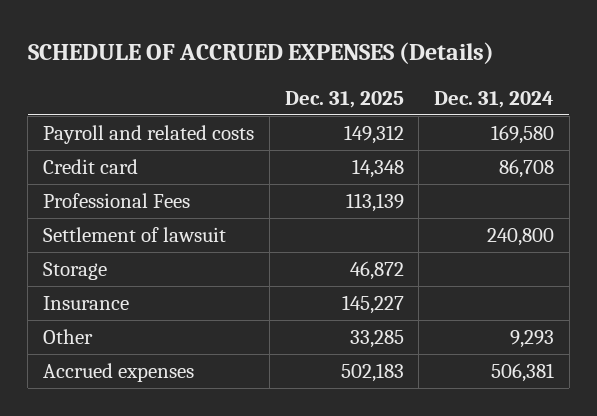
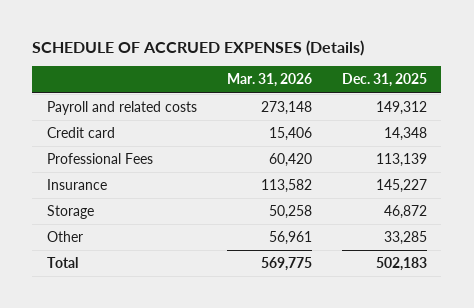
- | Dec. 31, 2025 | Dec. 31, 2024
+ | Mar. 31, 2026 | Dec. 31, 2025
- Settlement of lawsuit | | 240,800
moved down: Storage | 50,258 | 46,872
- Accrued expenses | 502,183 | 506,381
+ Total | 569,775 | 502,183

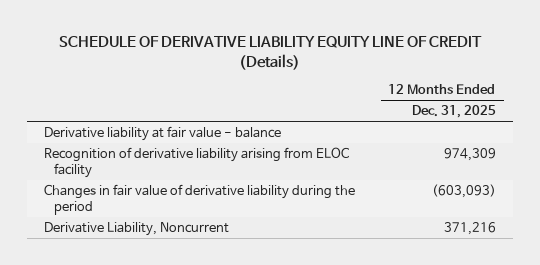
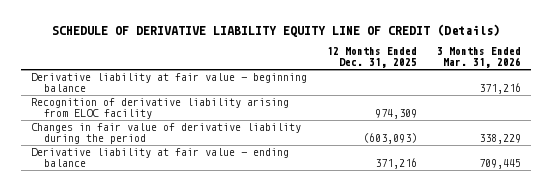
- | 12 Months Ended Dec. 31, 2025
+ | 12 Months Ended Dec. 31, 2025 | 3 Months Ended Mar. 31, 2026
- Derivative liability at fair value - balance
+ Derivative liability at fair value - beginning balance | | 371,216
- Derivative Liability, Noncurrent | 371,216
+ Derivative liability at fair value - ending balance | 371,216 | 709,445

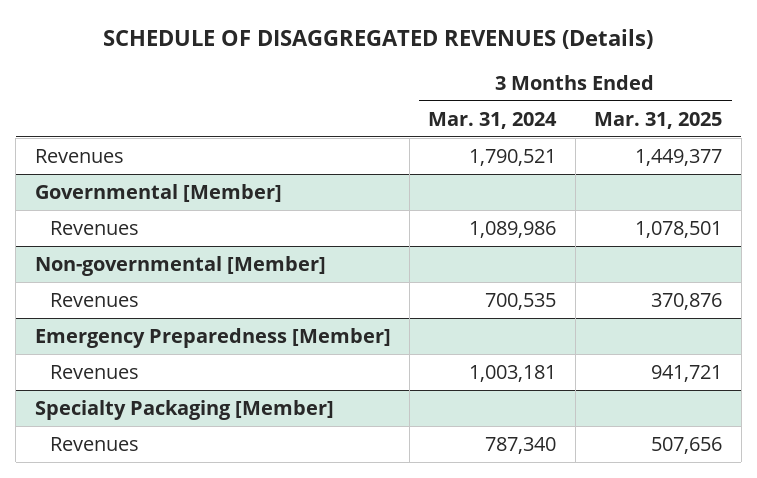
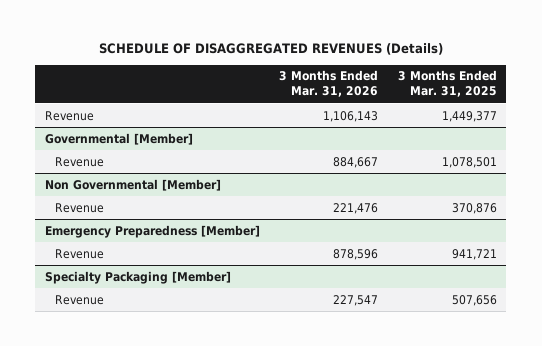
- | 3 Months Ended Mar. 31, 2024 | 3 Months Ended Mar. 31, 2025
+ | 3 Months Ended Mar. 31, 2026 | 3 Months Ended Mar. 31, 2025
- Revenues | 1,790,521 | 1,449,377
+ Revenue | 1,106,143 | 1,449,377
@ Governmental [Member]
- Revenues | 1,089,986 | 1,078,501
- Non-governmental [Member]
- Revenues | 700,535 | 370,876
@ Governmental [Member]
+ Revenue | 884,667 | 1,078,501
+ Non Governmental [Member]
+ Revenue | 221,476 | 370,876
@ Emergency Preparedness [Member]
- Revenues | 1,003,181 | 941,721
+ Revenue | 878,596 | 941,721
@ Specialty Packaging [Member]
- Revenues | 787,340 | 507,656
+ Revenue | 227,547 | 507,656

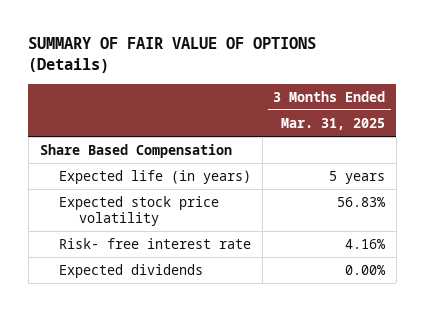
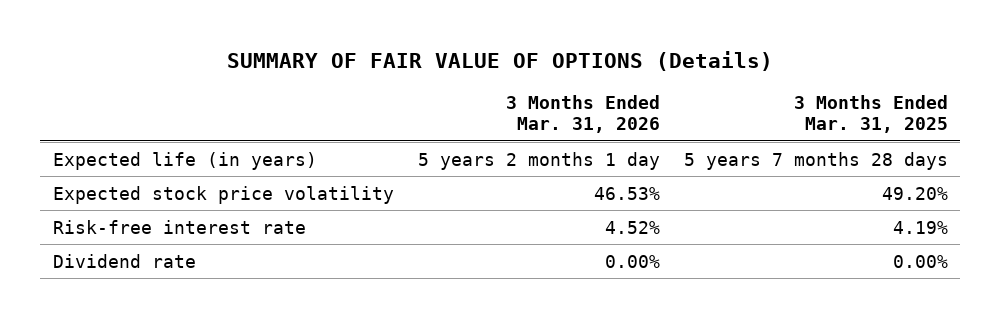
- | 3 Months Ended Mar. 31, 2025
+ | 3 Months Ended Mar. 31, 2026 | 3 Months Ended Mar. 31, 2025
- Share Based Compensation
- Expected life (in years) | 5 years
- Expected stock price volatility | 56.83%
- Risk- free interest rate | 4.16%
- Expected dividends | 0.00%
+ Expected life (in years) | 5 years 2 months 1 day | 5 years 7 months 28 days
+ Expected stock price volatility | 46.53% | 49.20%
+ Risk-free interest rate | 4.52% | 4.19%
+ Dividend rate | 0.00% | 0.00%

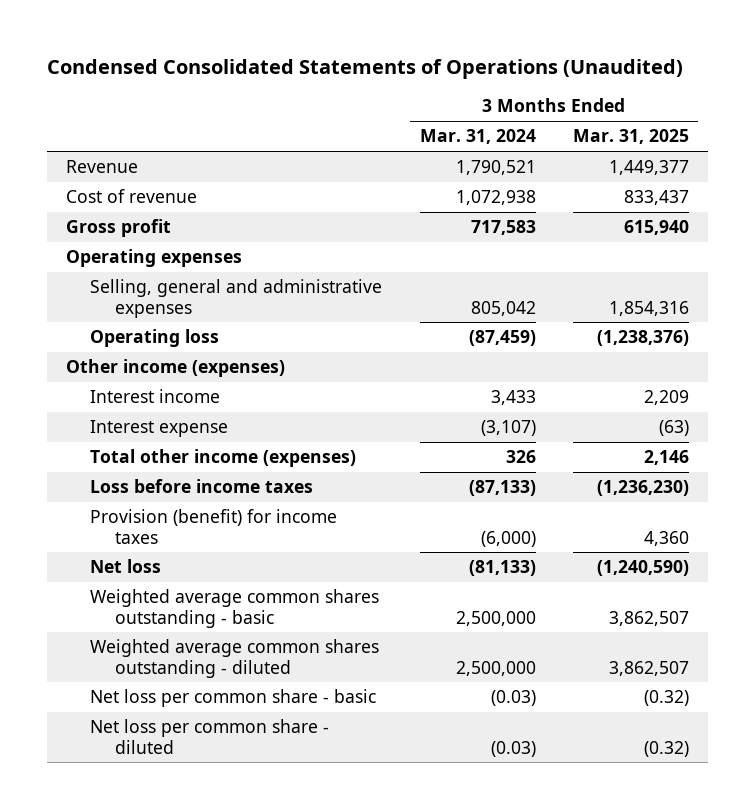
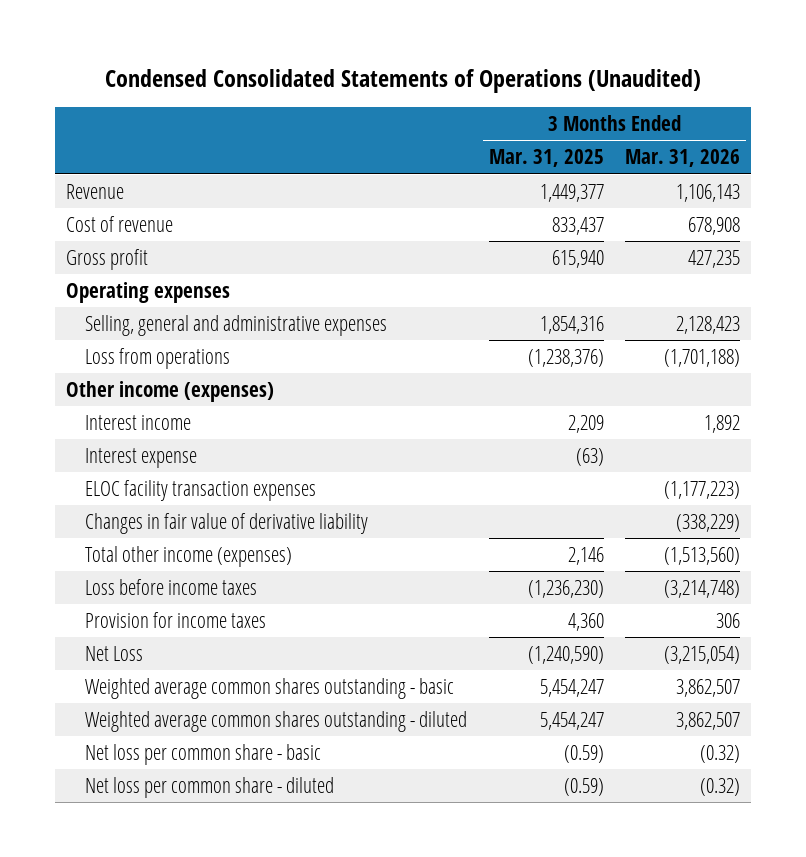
- | 3 Months Ended Mar. 31, 2024 | 3 Months Ended Mar. 31, 2025
+ | 3 Months Ended Mar. 31, 2025 | 3 Months Ended Mar. 31, 2026
- Operating loss | (87,459) | (1,238,376)
+ Loss from operations | (1,238,376) | (1,701,188)
+ ELOC facility transaction expenses | | (1,177,223)
+ Changes in fair value of derivative liability | | (338,229)
- Provision (benefit) for income taxes | (6,000) | 4,360
- Net loss | (81,133) | (1,240,590)
- Weighted average common shares outstanding - basic | 2,500,000 | 3,862,507
- Weighted average common shares outstanding - diluted | 2,500,000 | 3,862,507
- Net loss per common share - basic | (0.03) | (0.32)
- Net loss per common share - diluted | (0.03) | (0.32)
+ Provision for income taxes | 4,360 | 306
+ Net Loss | (1,240,590) | (3,215,054)
+ Weighted average common shares outstanding - basic | 5,454,247 | 3,862,507
+ Weighted average common shares outstanding - diluted | 5,454,247 | 3,862,507
+ Net loss per common share - basic | (0.59) | (0.32)
+ Net loss per common share - diluted | (0.59) | (0.32)

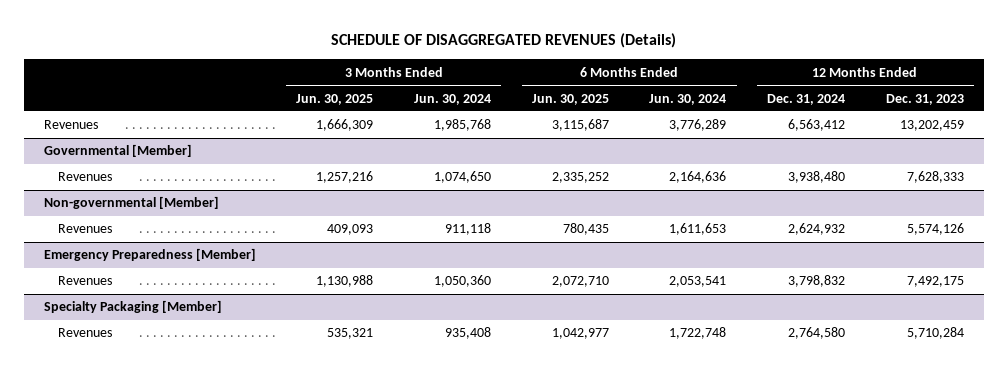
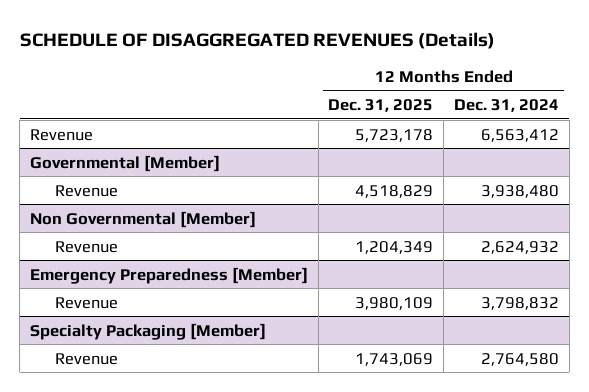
- | 3 Months Ended Jun. 30, 2025 | 3 Months Ended Jun. 30, 2024 | 6 Months Ended Jun. 30, 2025 | 6 Months Ended Jun. 30, 2024 | 12 Months Ended Dec. 31, 2024 | 12 Months Ended Dec. 31, 2023
+ | 12 Months Ended Dec. 31, 2025 | 12 Months Ended Dec. 31, 2024
- Revenues | 1,666,309 | 1,985,768 | 3,115,687 | 3,776,289 | 6,563,412 | 13,202,459
+ Revenue | 5,723,178 | 6,563,412
@ Governmental [Member]
- Revenues | 1,257,216 | 1,074,650 | 2,335,252 | 2,164,636 | 3,938,480 | 7,628,333
- Non-governmental [Member]
- Revenues | 409,093 | 911,118 | 780,435 | 1,611,653 | 2,624,932 | 5,574,126
@ Governmental [Member]
+ Revenue | 4,518,829 | 3,938,480
+ Non Governmental [Member]
+ Revenue | 1,204,349 | 2,624,932
@ Emergency Preparedness [Member]
- Revenues | 1,130,988 | 1,050,360 | 2,072,710 | 2,053,541 | 3,798,832 | 7,492,175
+ Revenue | 3,980,109 | 3,798,832
@ Specialty Packaging [Member]
- Revenues | 535,321 | 935,408 | 1,042,977 | 1,722,748 | 2,764,580 | 5,710,284
+ Revenue | 1,743,069 | 2,764,580

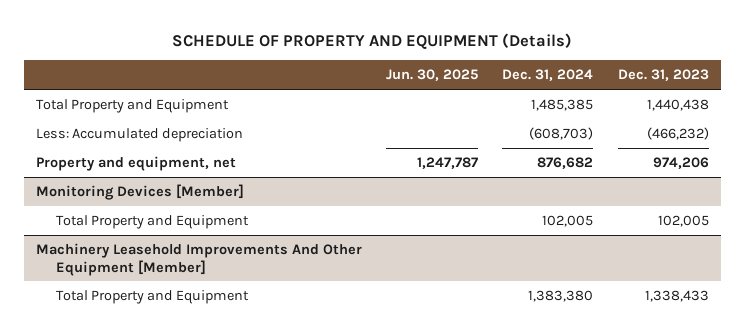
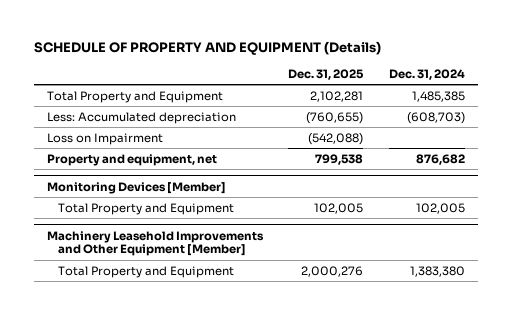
- | Jun. 30, 2025 | Dec. 31, 2024 | Dec. 31, 2023
+ | Dec. 31, 2025 | Dec. 31, 2024
+ Loss on Impairment | (542,088) |
- Machinery Leasehold Improvements And Other Equipment [Member]
+ Machinery Leasehold Improvements and Other Equipment [Member]

